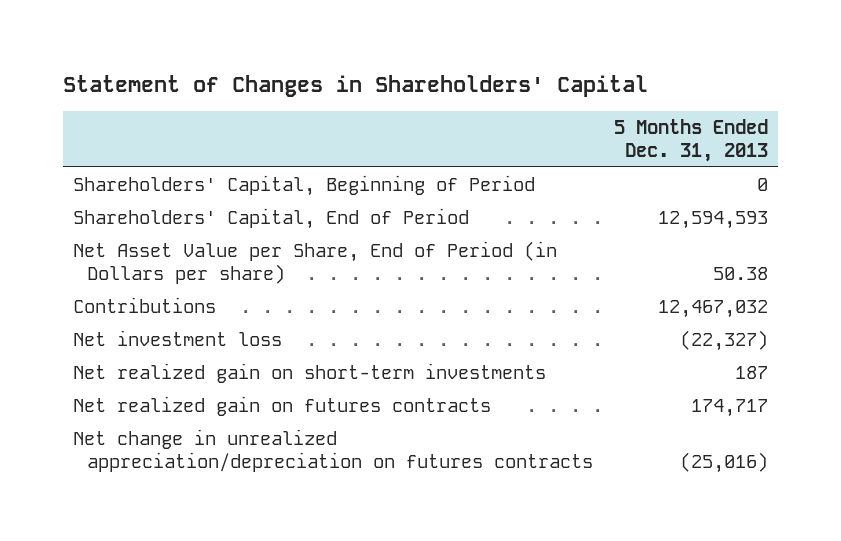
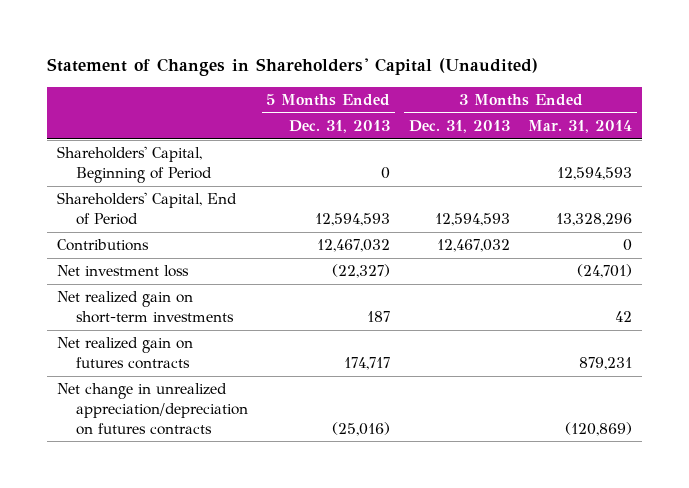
- Statement of Changes in Shareholders' Capital
+ Statement of Changes in Shareholders' Capital (Unaudited)
- | 5 Months Ended Dec. 31, 2013
+ | 5 Months Ended Dec. 31, 2013 | 3 Months Ended Dec. 31, 2013 | 3 Months Ended Mar. 31, 2014
- Net Asset Value per Share, End of Period (in Dollars per share) | 50.38

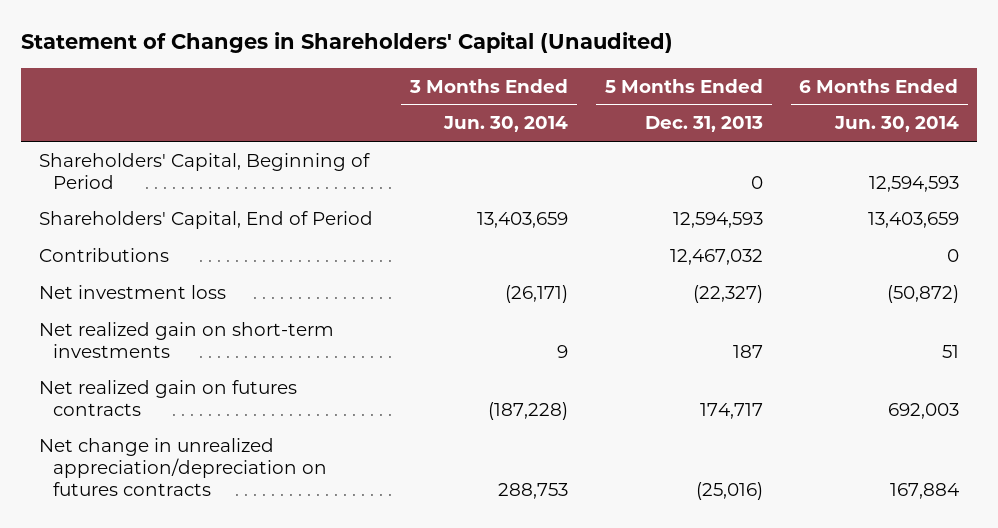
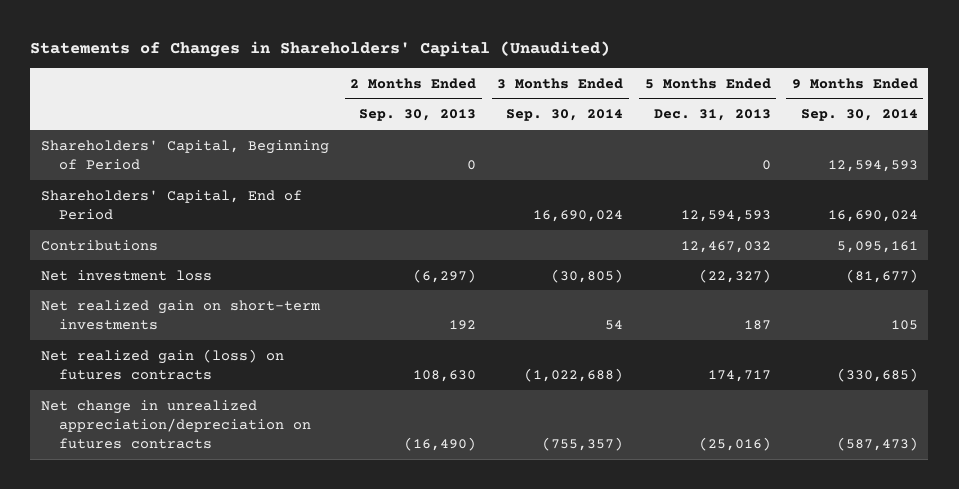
- Statement of Changes in Shareholders' Capital (Unaudited)
+ Statements of Changes in Shareholders' Capital (Unaudited)
- | 3 Months Ended Jun. 30, 2014 | 5 Months Ended Dec. 31, 2013 | 6 Months Ended Jun. 30, 2014
+ | 2 Months Ended Sep. 30, 2013 | 3 Months Ended Sep. 30, 2014 | 5 Months Ended Dec. 31, 2013 | 9 Months Ended Sep. 30, 2014
- Net realized gain on futures contracts | (187,228) | 174,717 | 692,003
+ Net realized gain (loss) on futures contracts | 108,630 | (1,022,688) | 174,717 | (330,685)

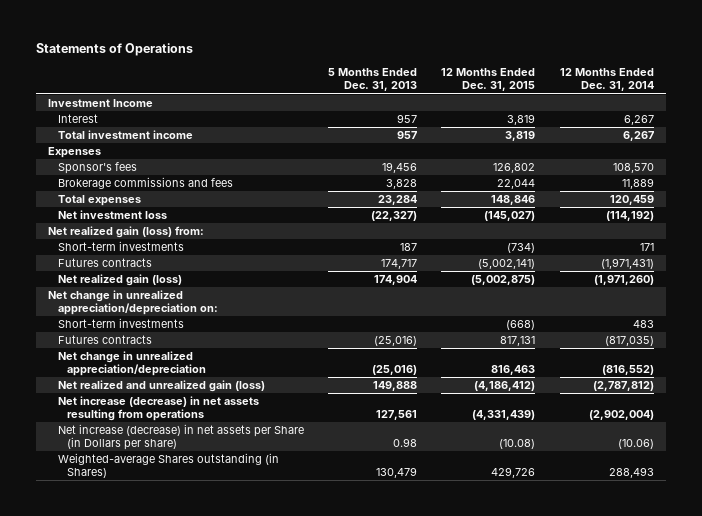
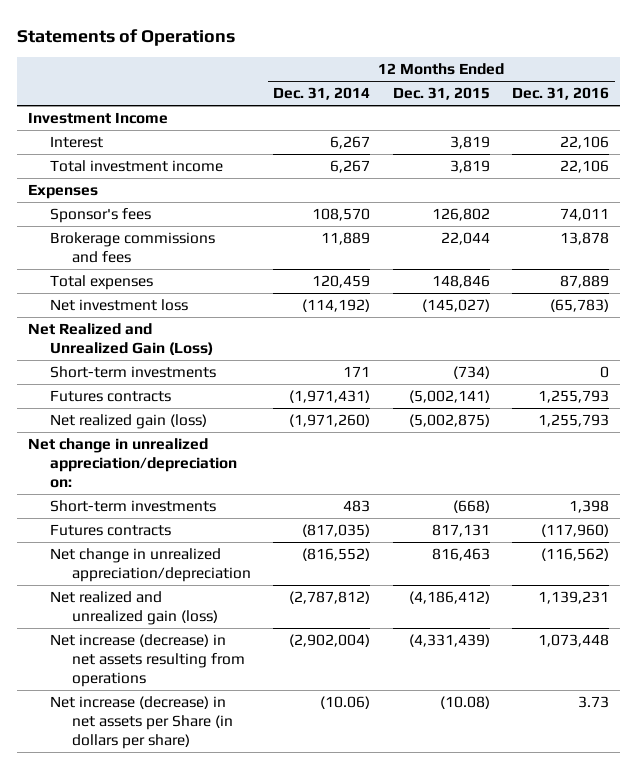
- | 5 Months Ended Dec. 31, 2013 | 12 Months Ended Dec. 31, 2015 | 12 Months Ended Dec. 31, 2014
+ | 12 Months Ended Dec. 31, 2014 | 12 Months Ended Dec. 31, 2015 | 12 Months Ended Dec. 31, 2016
- Net realized gain (loss) from:
+ Net Realized and Unrealized Gain (Loss)
- Net increase (decrease) in net assets per Share (in Dollars per share) | 0.98 | (10.08) | (10.06)
- Weighted-average Shares outstanding (in Shares) | 130,479 | 429,726 | 288,493
+ Net increase (decrease) in net assets per Share (in dollars per share) | (10.06) | (10.08) | 3.73

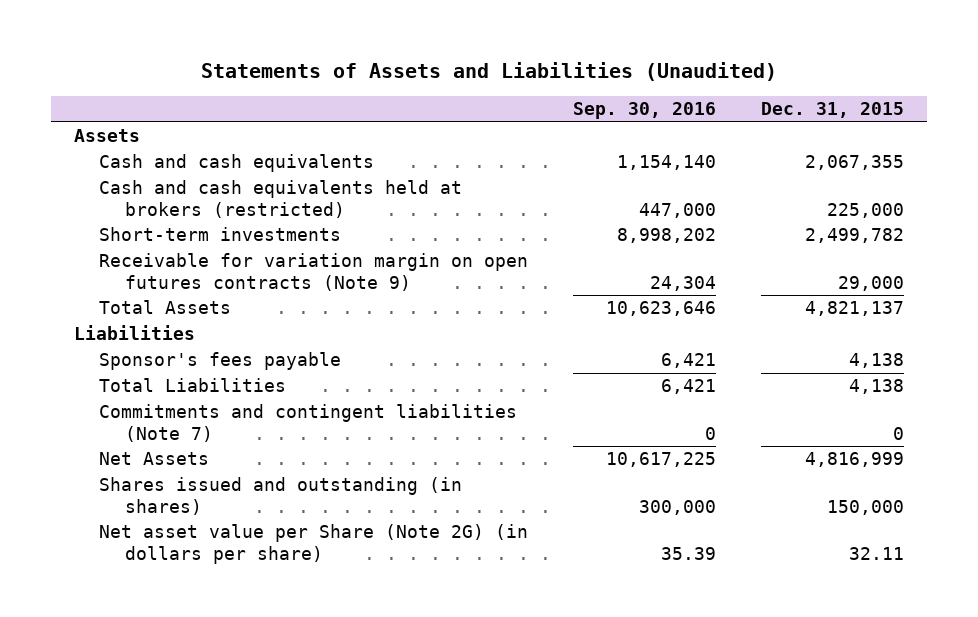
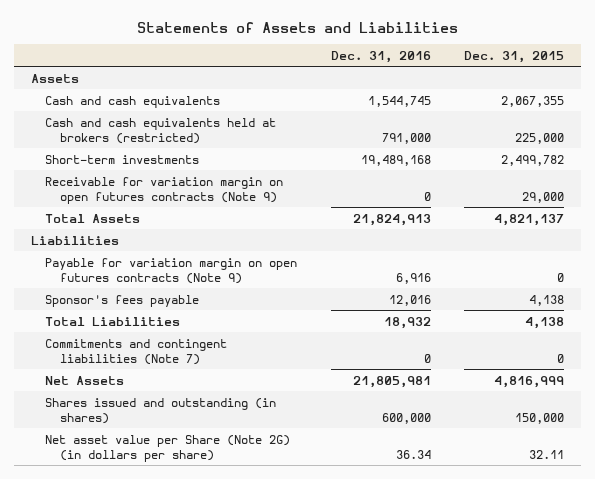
- Statements of Assets and Liabilities (Unaudited)
+ Statements of Assets and Liabilities
- | Sep. 30, 2016 | Dec. 31, 2015
+ | Dec. 31, 2016 | Dec. 31, 2015
+ Payable for variation margin on open futures contracts (Note 9) | 6,916 | 0

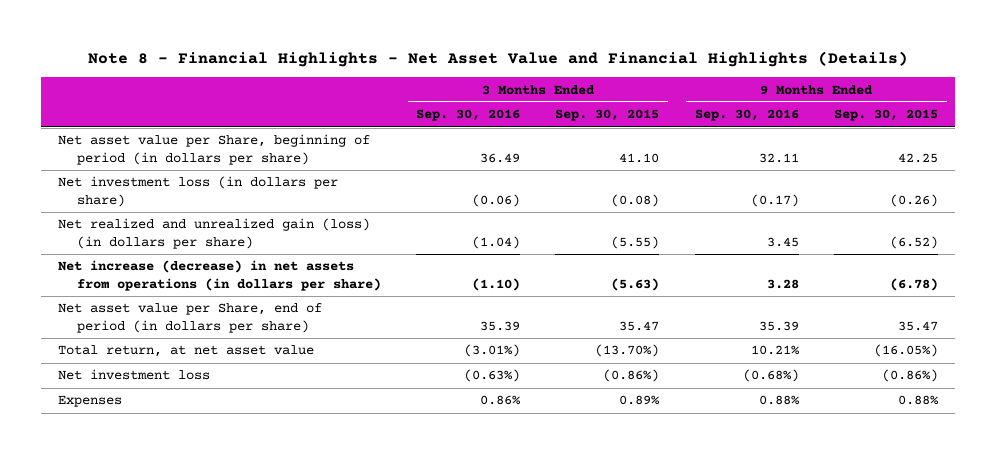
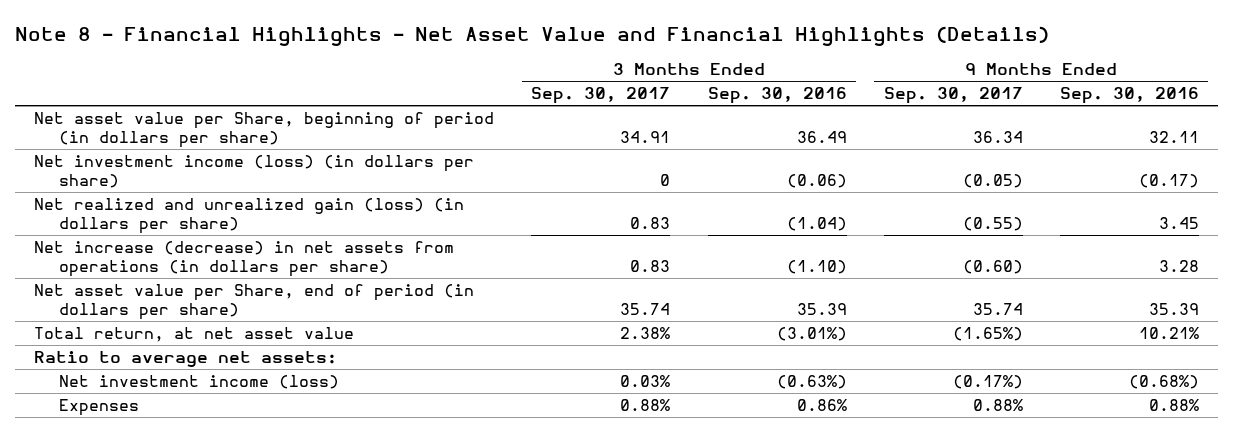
- | 3 Months Ended Sep. 30, 2016 | 3 Months Ended Sep. 30, 2015 | 9 Months Ended Sep. 30, 2016 | 9 Months Ended Sep. 30, 2015
+ | 3 Months Ended Sep. 30, 2017 | 3 Months Ended Sep. 30, 2016 | 9 Months Ended Sep. 30, 2017 | 9 Months Ended Sep. 30, 2016
- Net investment loss (in dollars per share) | (0.06) | (0.08) | (0.17) | (0.26)
+ Net investment income (loss) (in dollars per share) | 0 | (0.06) | (0.05) | (0.17)
- Net investment loss | (0.63%) | (0.86%) | (0.68%) | (0.86%)
+ Ratio to average net assets:
+ Net investment income (loss) | 0.03% | (0.63%) | (0.17%) | (0.68%)

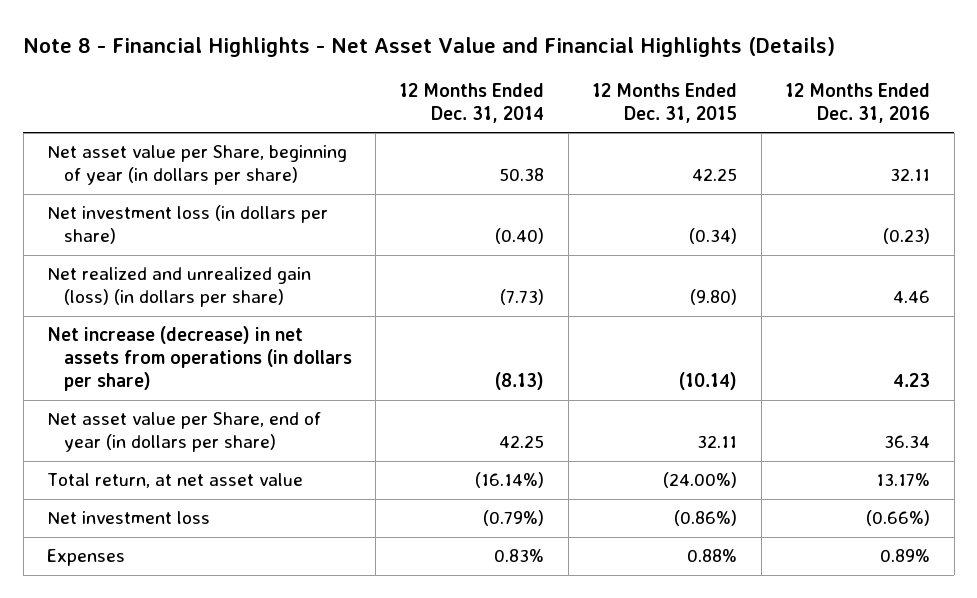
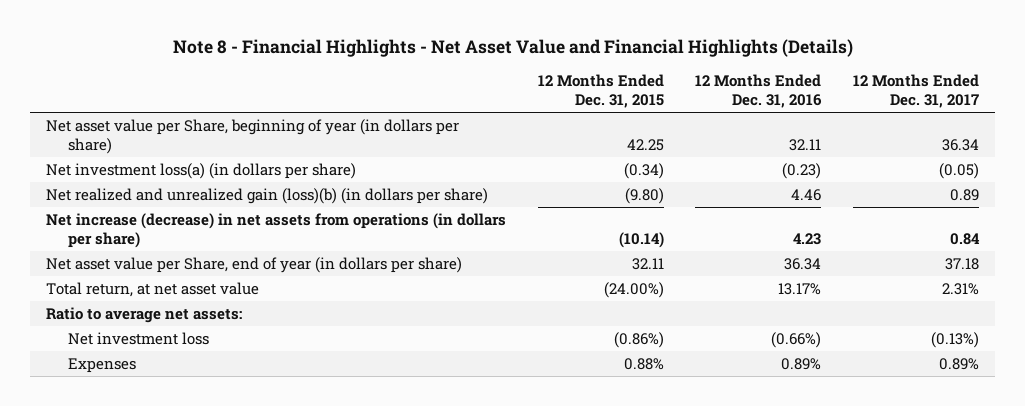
- | 12 Months Ended Dec. 31, 2014 | 12 Months Ended Dec. 31, 2015 | 12 Months Ended Dec. 31, 2016
+ | 12 Months Ended Dec. 31, 2015 | 12 Months Ended Dec. 31, 2016 | 12 Months Ended Dec. 31, 2017
- Net investment loss (in dollars per share) | (0.40) | (0.34) | (0.23)
- Net realized and unrealized gain (loss) (in dollars per share) | (7.73) | (9.80) | 4.46
+ Net investment loss(a) (in dollars per share) | (0.34) | (0.23) | (0.05)
+ Net realized and unrealized gain (loss)(b) (in dollars per share) | (9.80) | 4.46 | 0.89
+ Ratio to average net assets:

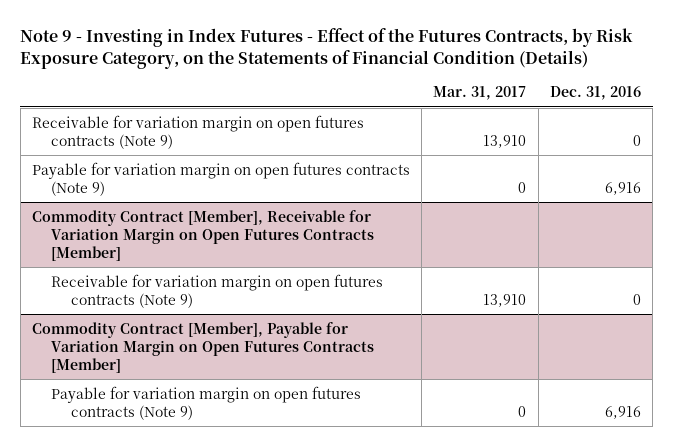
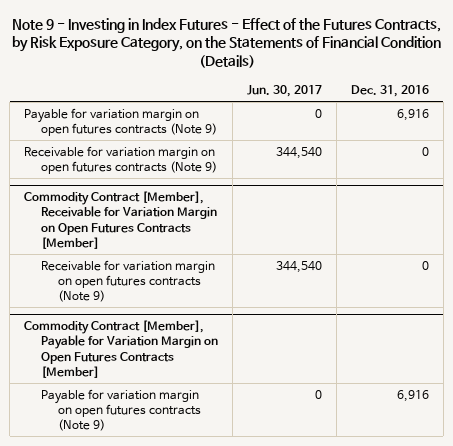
- | Mar. 31, 2017 | Dec. 31, 2016
+ | Jun. 30, 2017 | Dec. 31, 2016
moved down: Receivable for variation margin on open futures contracts (Note 9) | 344,540 | 0

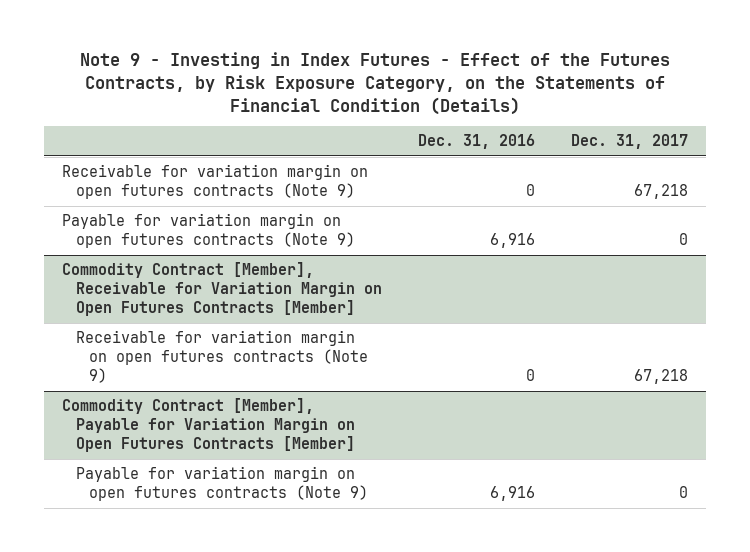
- | Jun. 30, 2017 | Dec. 31, 2016
+ | Dec. 31, 2016 | Dec. 31, 2017
moved down: Payable for variation margin on open futures contracts (Note 9) | 6,916 | 0

